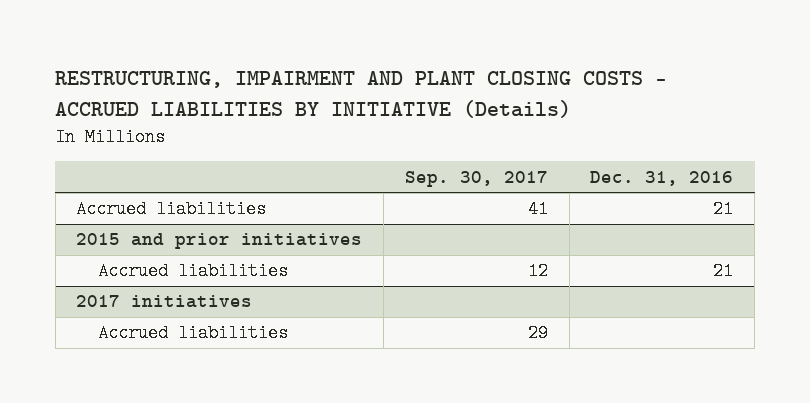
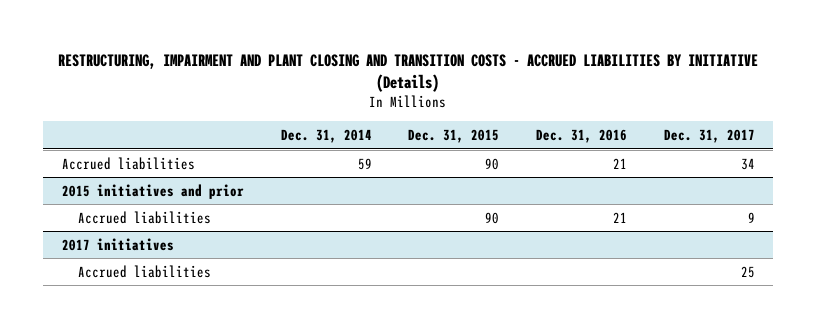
- RESTRUCTURING, IMPAIRMENT AND PLANT CLOSING COSTS - ACCRUED LIABILITIES BY INITIATIVE (Details)
+ RESTRUCTURING, IMPAIRMENT AND PLANT CLOSING AND TRANSITION COSTS - ACCRUED LIABILITIES BY INITIATIVE (Details)
- | Sep. 30, 2017 | Dec. 31, 2016
+ | Dec. 31, 2014 | Dec. 31, 2015 | Dec. 31, 2016 | Dec. 31, 2017
- 2015 and prior initiatives
+ 2015 initiatives and prior

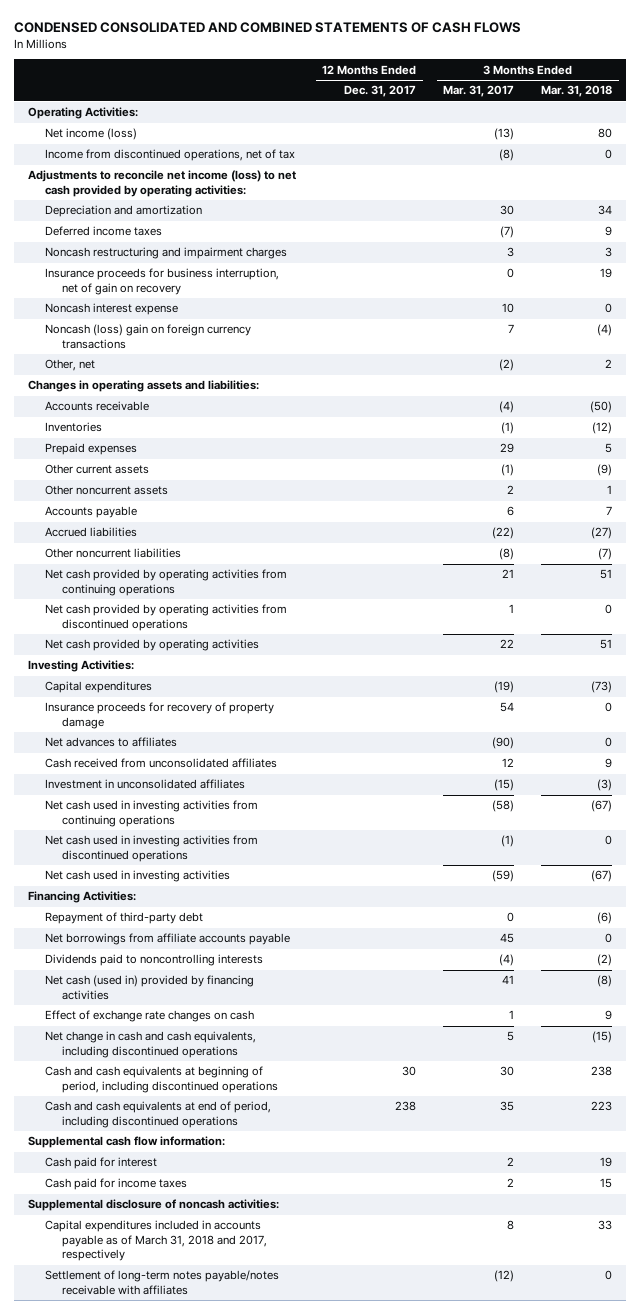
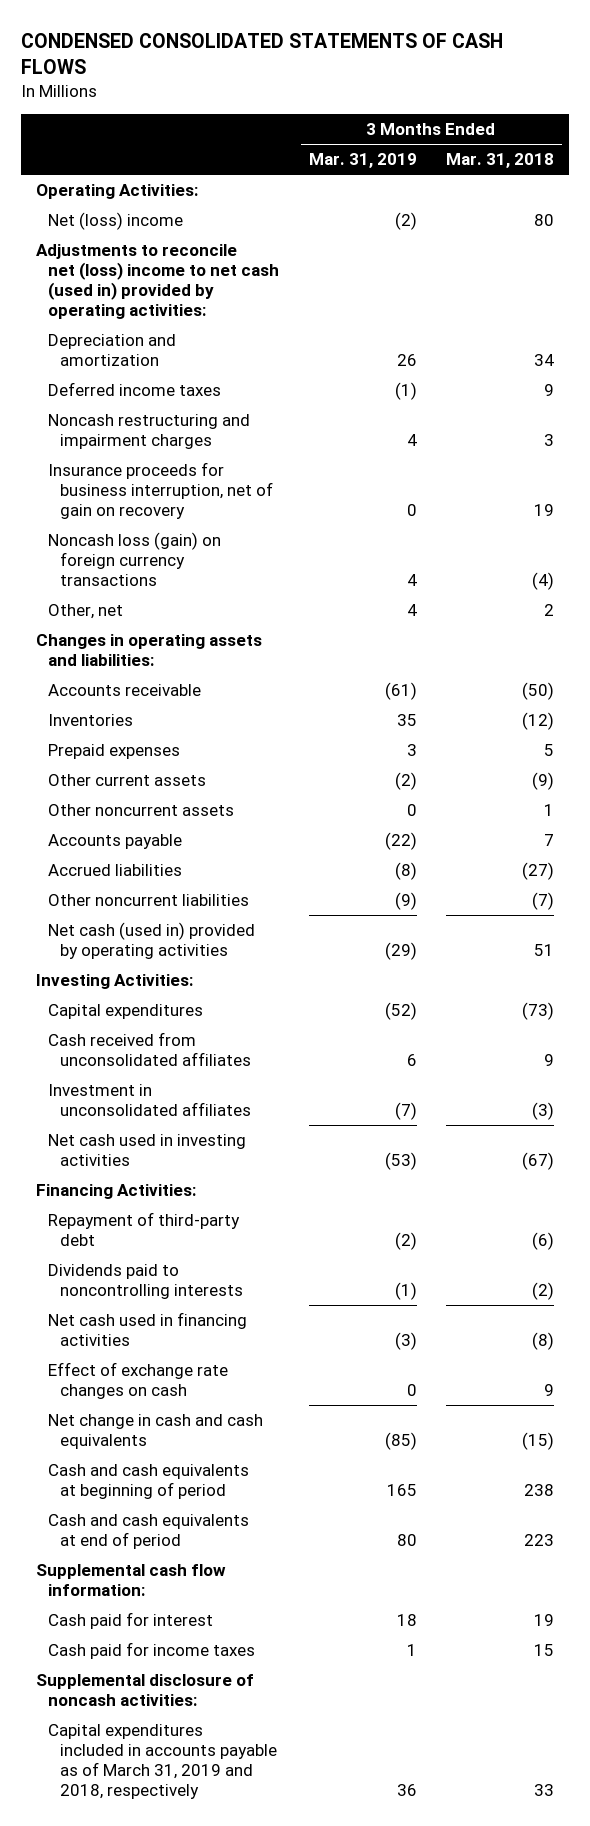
- CONDENSED CONSOLIDATED AND COMBINED STATEMENTS OF CASH FLOWS
+ CONDENSED CONSOLIDATED STATEMENTS OF CASH FLOWS
- | 12 Months Ended Dec. 31, 2017 | 3 Months Ended Mar. 31, 2017 | 3 Months Ended Mar. 31, 2018
+ | 3 Months Ended Mar. 31, 2019 | 3 Months Ended Mar. 31, 2018
- Net income (loss) | | (13) | 80
- Income from discontinued operations, net of tax | | (8) | 0
- Adjustments to reconcile net income (loss) to net cash provided by operating activities:
+ Net (loss) income | (2) | 80
+ Adjustments to reconcile net (loss) income to net cash (used in) provided by operating activities:
- Noncash interest expense | | 10 | 0
- Noncash (loss) gain on foreign currency transactions | | 7 | (4)
+ Noncash loss (gain) on foreign currency transactions | 4 | (4)
- Net cash provided by operating activities from continuing operations | | 21 | 51
- Net cash provided by operating activities from discontinued operations | | 1 | 0
- Net cash provided by operating activities | | 22 | 51
+ Net cash (used in) provided by operating activities | (29) | 51
- Insurance proceeds for recovery of property damage | | 54 | 0
- Net advances to affiliates | | (90) | 0
- Net cash used in investing activities from continuing operations | | (58) | (67)
- Net cash used in investing activities from discontinued operations | | (1) | 0
- Net borrowings from affiliate accounts payable | | 45 | 0
- Net cash (used in) provided by financing activities | | 41 | (8)
+ Net cash used in financing activities | (3) | (8)
- Net change in cash and cash equivalents, including discontinued operations | | 5 | (15)
- Cash and cash equivalents at beginning of period, including discontinued operations | 30 | 30 | 238
- Cash and cash equivalents at end of period, including discontinued operations | 238 | 35 | 223
+ Net change in cash and cash equivalents | (85) | (15)
+ Cash and cash equivalents at beginning of period | 165 | 238
+ Cash and cash equivalents at end of period | 80 | 223
- Capital expenditures included in accounts payable as of March 31, 2018 and 2017, respectively | | 8 | 33
- Settlement of long-term notes payable/notes receivable with affiliates | | (12) | 0
+ Capital expenditures included in accounts payable as of March 31, 2019 and 2018, respectively | 36 | 33

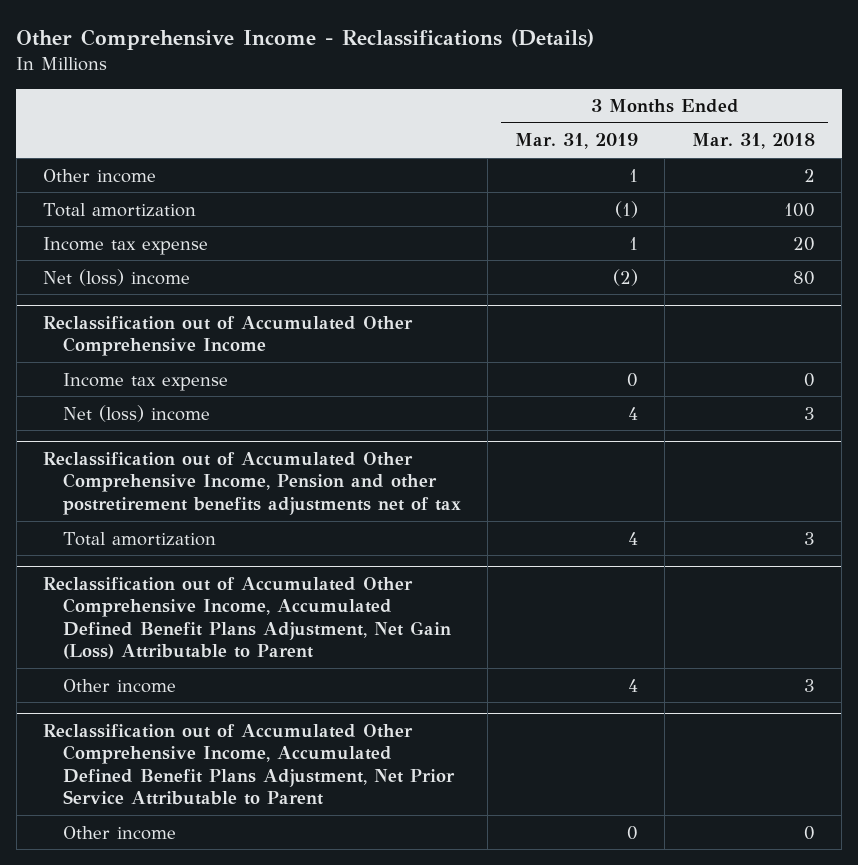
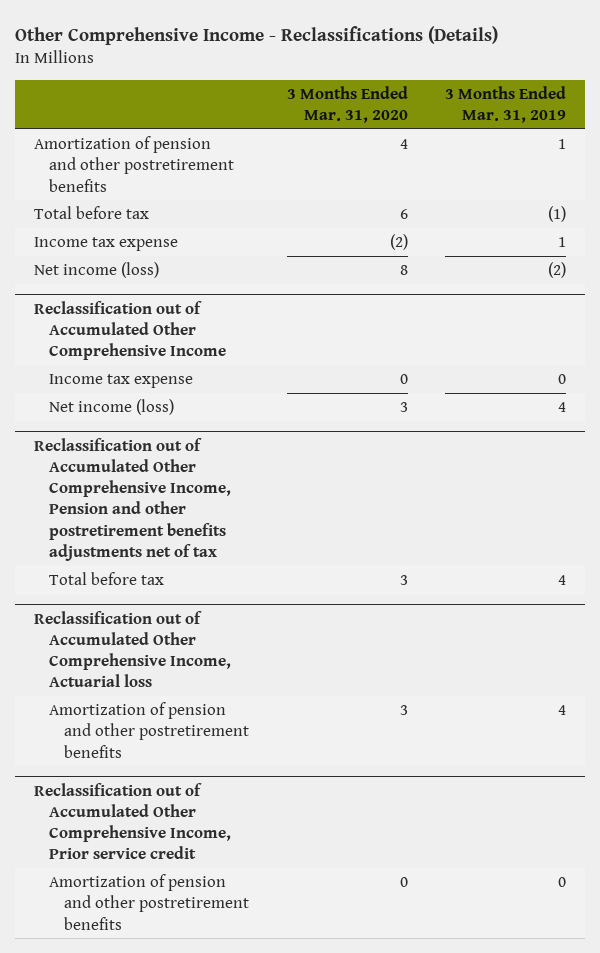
- | 3 Months Ended Mar. 31, 2019 | 3 Months Ended Mar. 31, 2018
+ | 3 Months Ended Mar. 31, 2020 | 3 Months Ended Mar. 31, 2019
- Other income | 1 | 2
- Total amortization | (1) | 100
+ Amortization of pension and other postretirement benefits | 4 | 1
+ Total before tax | 6 | (1)
- Net (loss) income | (2) | 80
+ Net income (loss) | 8 | (2)
@ Reclassification out of Accumulated Other Comprehensive Income
- Net (loss) income | 4 | 3
+ Net income (loss) | 3 | 4
@ Reclassification out of Accumulated Other Comprehensive Income, Pension and other postretirement benefits adjustments net of tax
- Total amortization | 4 | 3
- Reclassification out of Accumulated Other Comprehensive Income, Accumulated Defined Benefit Plans Adjustment, Net Gain (Loss) Attributable to Parent
- Other income | 4 | 3
- Reclassification out of Accumulated Other Comprehensive Income, Accumulated Defined Benefit Plans Adjustment, Net Prior Service Attributable to Parent
- Other income | 0 | 0
@ Reclassification out of Accumulated Other Comprehensive Income, Pension and other postretirement benefits adjustments net of tax
+ Total before tax | 3 | 4
+ Reclassification out of Accumulated Other Comprehensive Income, Actuarial loss
+ Amortization of pension and other postretirement benefits | 3 | 4
+ Reclassification out of Accumulated Other Comprehensive Income, Prior service credit
+ Amortization of pension and other postretirement benefits | 0 | 0

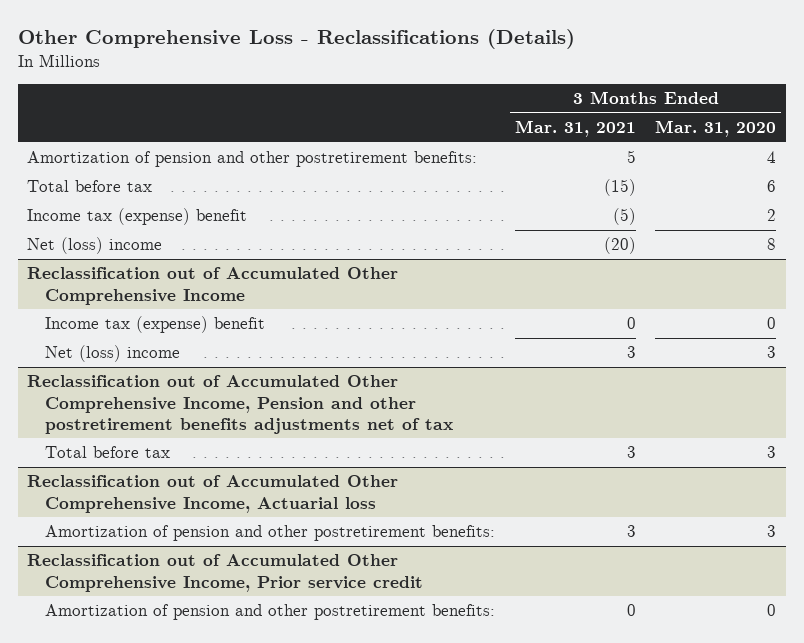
- Other Comprehensive Income - Reclassifications (Details)
+ Other Comprehensive Loss - Reclassifications (Details)
- | 3 Months Ended Mar. 31, 2020 | 3 Months Ended Mar. 31, 2019
+ | 3 Months Ended Mar. 31, 2021 | 3 Months Ended Mar. 31, 2020
- Amortization of pension and other postretirement benefits | 4 | 1
+ Amortization of pension and other postretirement benefits: | 5 | 4
- Income tax expense | (2) | 1
- Net income (loss) | 8 | (2)
+ Income tax (expense) benefit | (5) | 2
+ Net (loss) income | (20) | 8
@ Reclassification out of Accumulated Other Comprehensive Income
- Income tax expense | 0 | 0
- Net income (loss) | 3 | 4
+ Income tax (expense) benefit | 0 | 0
+ Net (loss) income | 3 | 3
@ Reclassification out of Accumulated Other Comprehensive Income, Actuarial loss
- Amortization of pension and other postretirement benefits | 3 | 4
+ Amortization of pension and other postretirement benefits: | 3 | 3
@ Reclassification out of Accumulated Other Comprehensive Income, Prior service credit
- Amortization of pension and other postretirement benefits | 0 | 0
+ Amortization of pension and other postretirement benefits: | 0 | 0

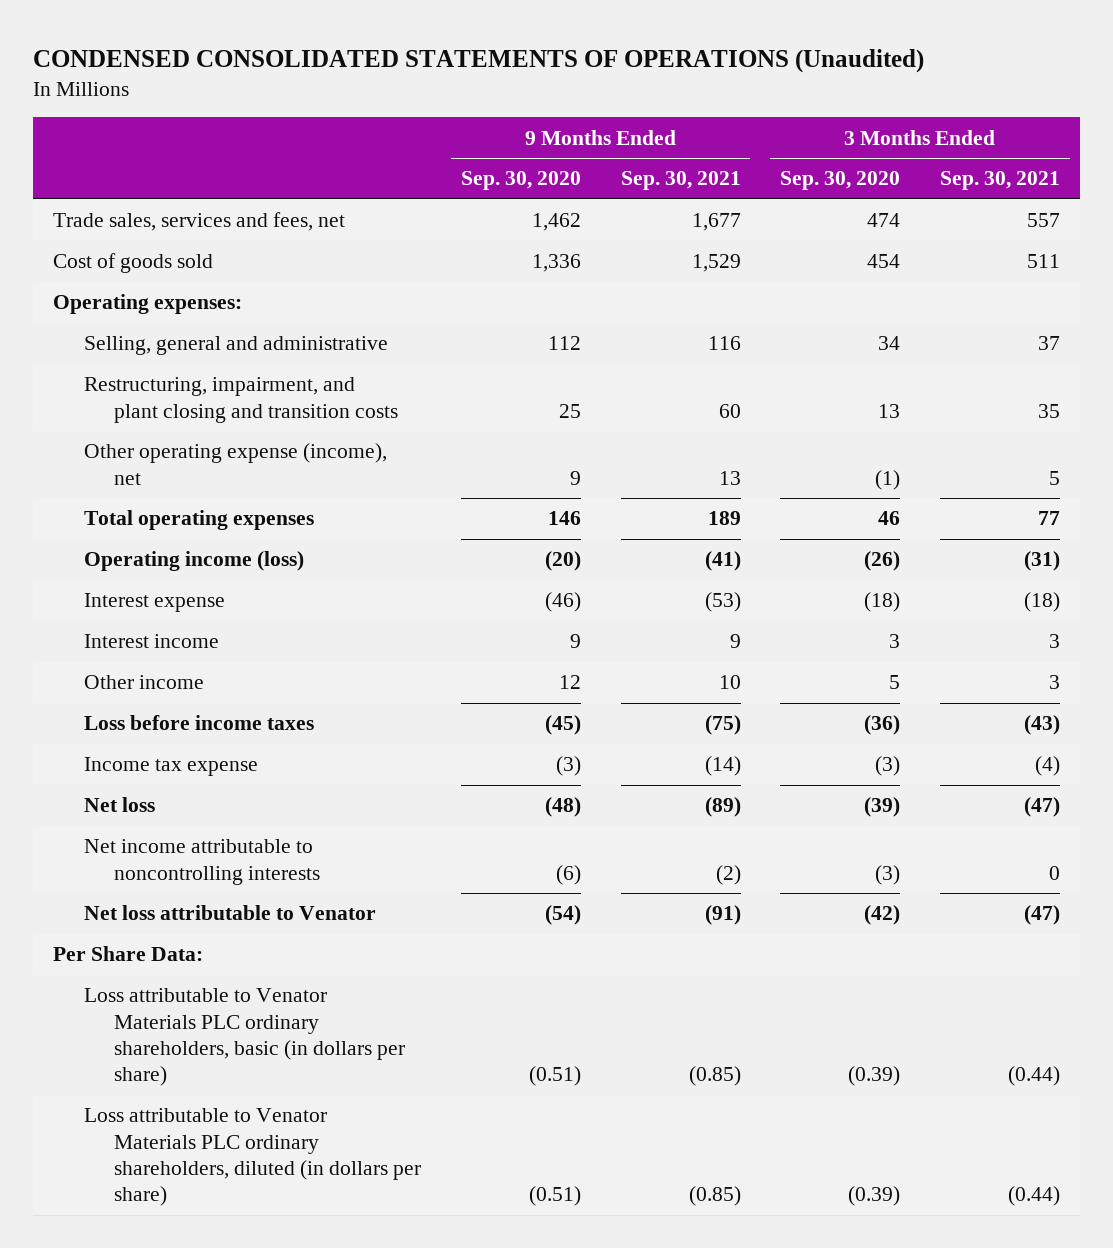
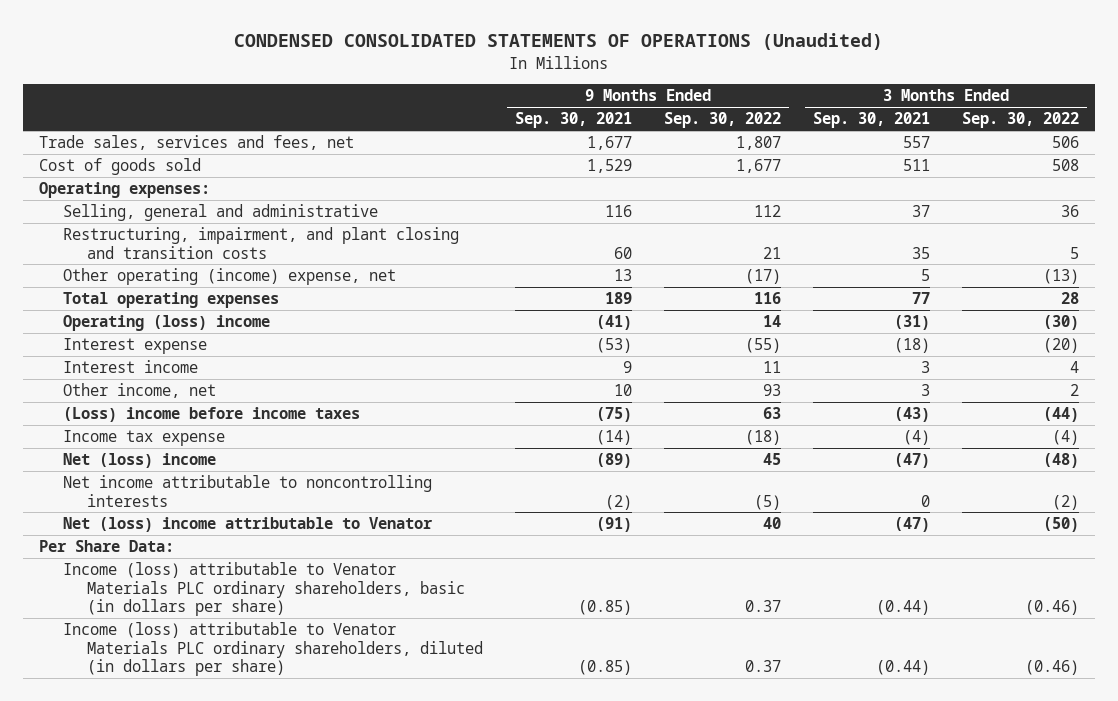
- | 9 Months Ended Sep. 30, 2020 | 9 Months Ended Sep. 30, 2021 | 3 Months Ended Sep. 30, 2020 | 3 Months Ended Sep. 30, 2021
+ | 9 Months Ended Sep. 30, 2021 | 9 Months Ended Sep. 30, 2022 | 3 Months Ended Sep. 30, 2021 | 3 Months Ended Sep. 30, 2022
- Other operating expense (income), net | 9 | 13 | (1) | 5
+ Other operating (income) expense, net | 13 | (17) | 5 | (13)
- Operating income (loss) | (20) | (41) | (26) | (31)
+ Operating (loss) income | (41) | 14 | (31) | (30)
- Other income | 12 | 10 | 5 | 3
- Loss before income taxes | (45) | (75) | (36) | (43)
+ Other income, net | 10 | 93 | 3 | 2
+ (Loss) income before income taxes | (75) | 63 | (43) | (44)
- Net loss | (48) | (89) | (39) | (47)
+ Net (loss) income | (89) | 45 | (47) | (48)
- Net loss attributable to Venator | (54) | (91) | (42) | (47)
+ Net (loss) income attributable to Venator | (91) | 40 | (47) | (50)
- Loss attributable to Venator Materials PLC ordinary shareholders, basic (in dollars per share) | (0.51) | (0.85) | (0.39) | (0.44)
- Loss attributable to Venator Materials PLC ordinary shareholders, diluted (in dollars per share) | (0.51) | (0.85) | (0.39) | (0.44)
+ Income (loss) attributable to Venator Materials PLC ordinary shareholders, basic (in dollars per share) | (0.85) | 0.37 | (0.44) | (0.46)
+ Income (loss) attributable to Venator Materials PLC ordinary shareholders, diluted (in dollars per share) | (0.85) | 0.37 | (0.44) | (0.46)

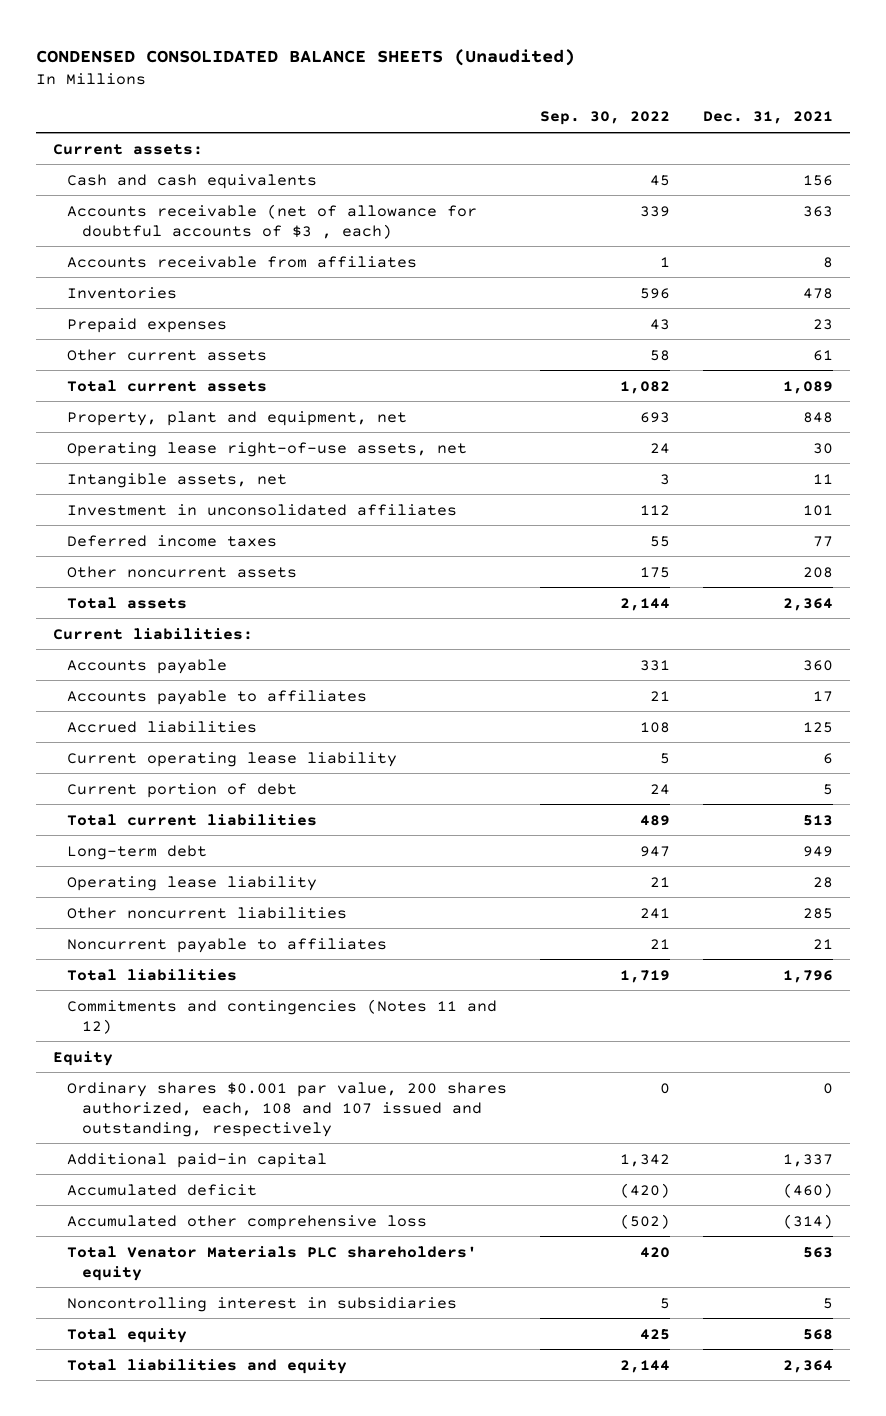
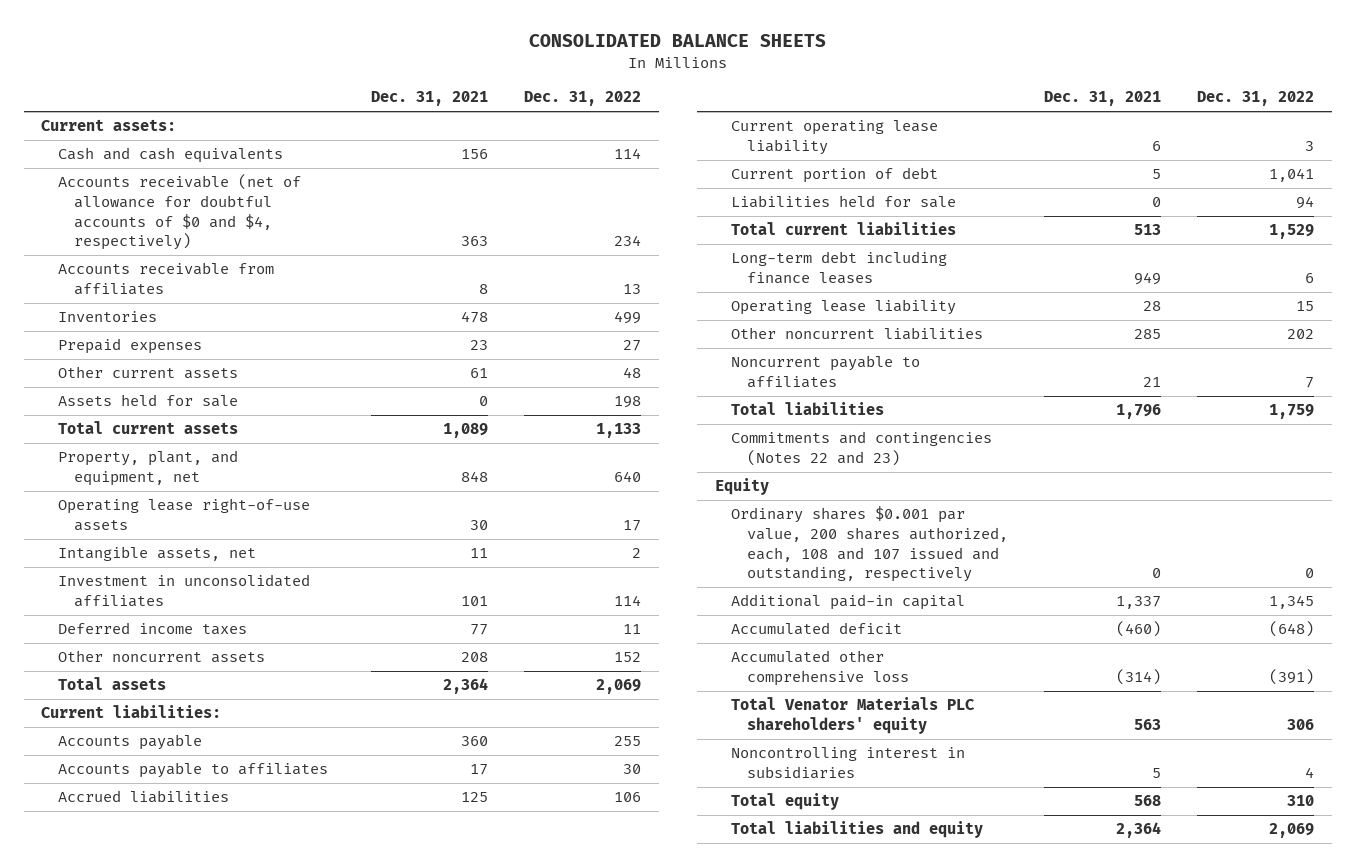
- CONDENSED CONSOLIDATED BALANCE SHEETS (Unaudited)
+ CONSOLIDATED BALANCE SHEETS
- | Sep. 30, 2022 | Dec. 31, 2021
+ | Dec. 31, 2021 | Dec. 31, 2022
- Accounts receivable (net of allowance for doubtful accounts of $3 , each) | 339 | 363
+ Accounts receivable (net of allowance for doubtful accounts of $0 and $4, respectively) | 363 | 234
+ Assets held for sale | 0 | 198
- Property, plant and equipment, net | 693 | 848
- Operating lease right-of-use assets, net | 24 | 30
+ Property, plant, and equipment, net | 848 | 640
+ Operating lease right-of-use assets | 30 | 17
+ Liabilities held for sale | 0 | 94
- Long-term debt | 947 | 949
+ Long-term debt including finance leases | 949 | 6
- Commitments and contingencies (Notes 11 and 12)
+ Commitments and contingencies (Notes 22 and 23)

